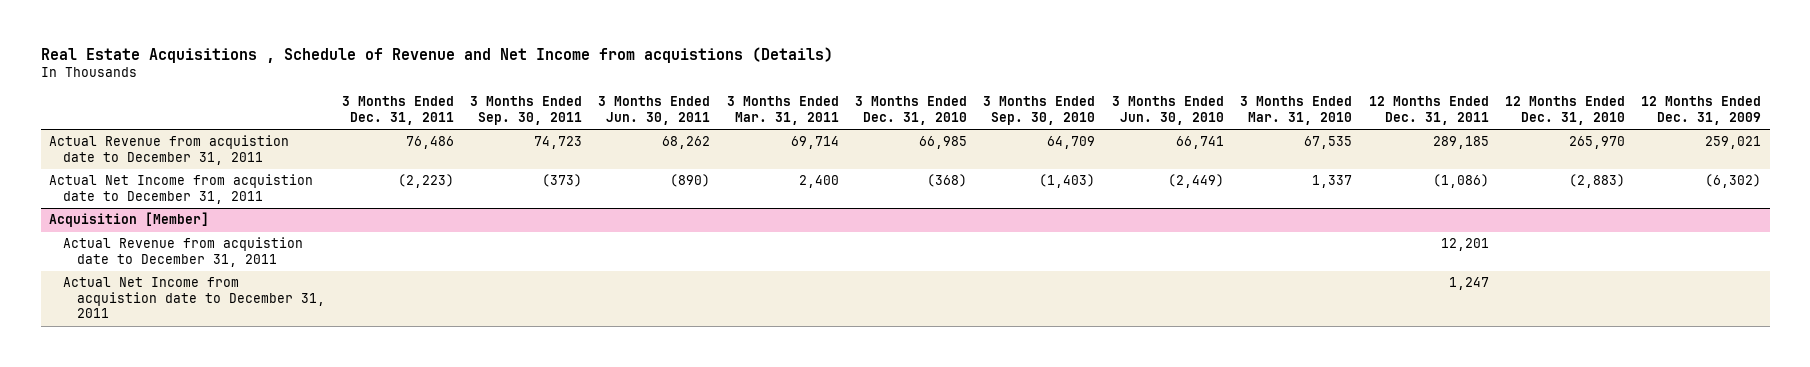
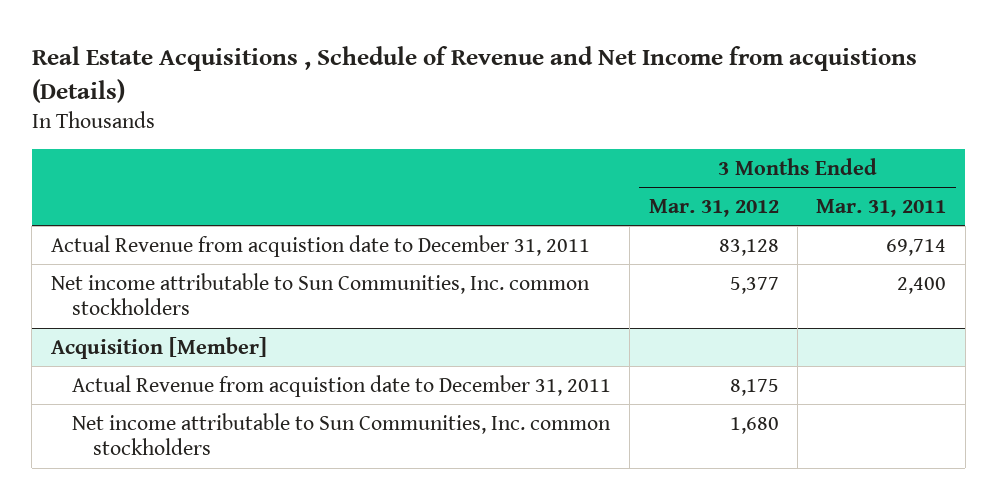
- | 3 Months Ended Dec. 31, 2011 | 3 Months Ended Sep. 30, 2011 | 3 Months Ended Jun. 30, 2011 | 3 Months Ended Mar. 31, 2011 | 3 Months Ended Dec. 31, 2010 | 3 Months Ended Sep. 30, 2010 | 3 Months Ended Jun. 30, 2010 | 3 Months Ended Mar. 31, 2010 | 12 Months Ended Dec. 31, 2011 | 12 Months Ended Dec. 31, 2010 | 12 Months Ended Dec. 31, 2009
+ | 3 Months Ended Mar. 31, 2012 | 3 Months Ended Mar. 31, 2011
- Actual Net Income from acquistion date to December 31, 2011 | (2,223) | (373) | (890) | 2,400 | (368) | (1,403) | (2,449) | 1,337 | (1,086) | (2,883) | (6,302)
+ Net income attributable to Sun Communities, Inc. common stockholders | 5,377 | 2,400
@ Acquisition [Member]
- Actual Net Income from acquistion date to December 31, 2011 | | | | | | | | | 1,247 | |
+ Net income attributable to Sun Communities, Inc. common stockholders | 1,680 |

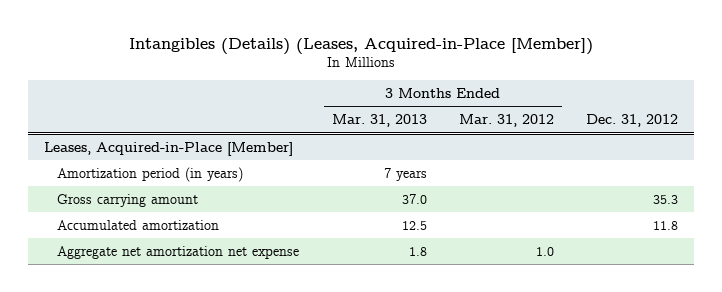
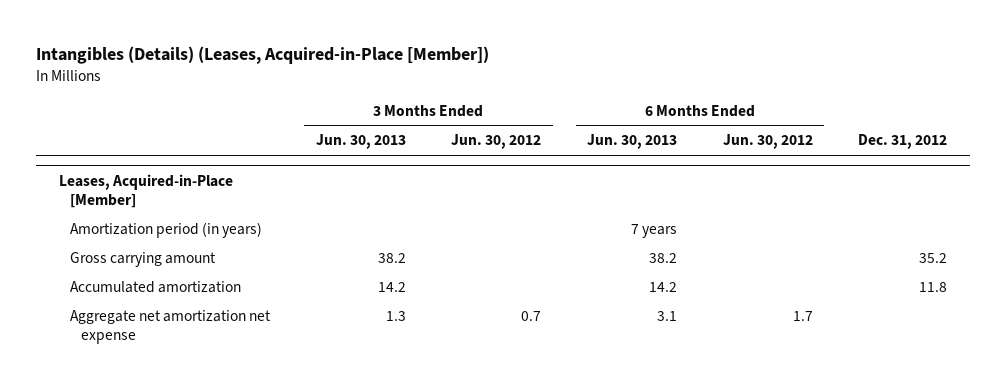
- | 3 Months Ended Mar. 31, 2013 | 3 Months Ended Mar. 31, 2012 | Dec. 31, 2012
+ | 3 Months Ended Jun. 30, 2013 | 3 Months Ended Jun. 30, 2012 | 6 Months Ended Jun. 30, 2013 | 6 Months Ended Jun. 30, 2012 | Dec. 31, 2012
@ Leases, Acquired-in-Place [Member]
- Gross carrying amount | 37.0 | | 35.3
+ Gross carrying amount | 38.2 | | 38.2 | | 35.2

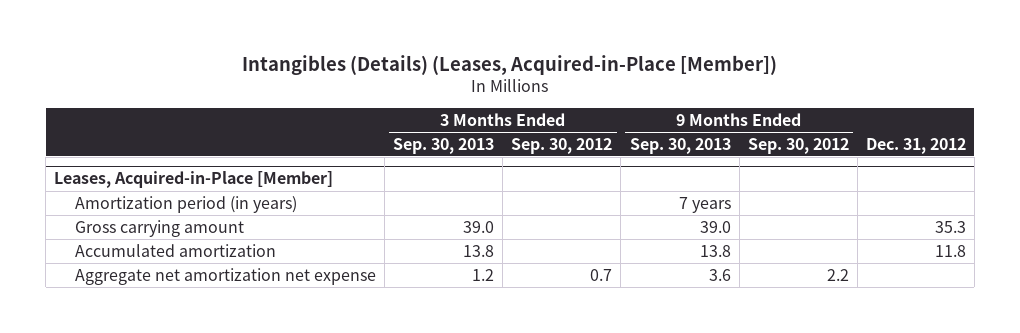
- | 3 Months Ended Jun. 30, 2013 | 3 Months Ended Jun. 30, 2012 | 6 Months Ended Jun. 30, 2013 | 6 Months Ended Jun. 30, 2012 | Dec. 31, 2012
+ | 3 Months Ended Sep. 30, 2013 | 3 Months Ended Sep. 30, 2012 | 9 Months Ended Sep. 30, 2013 | 9 Months Ended Sep. 30, 2012 | Dec. 31, 2012
@ Leases, Acquired-in-Place [Member]
- Gross carrying amount | 38.2 | | 38.2 | | 35.2
+ Gross carrying amount | 39.0 | | 39.0 | | 35.3

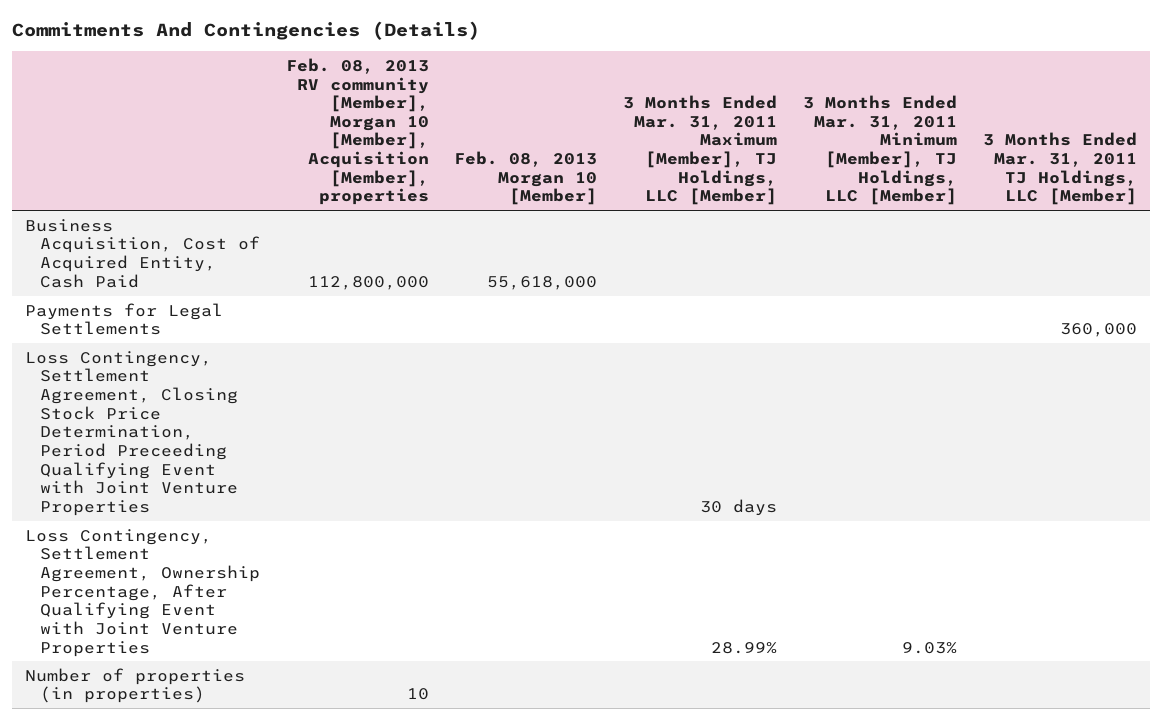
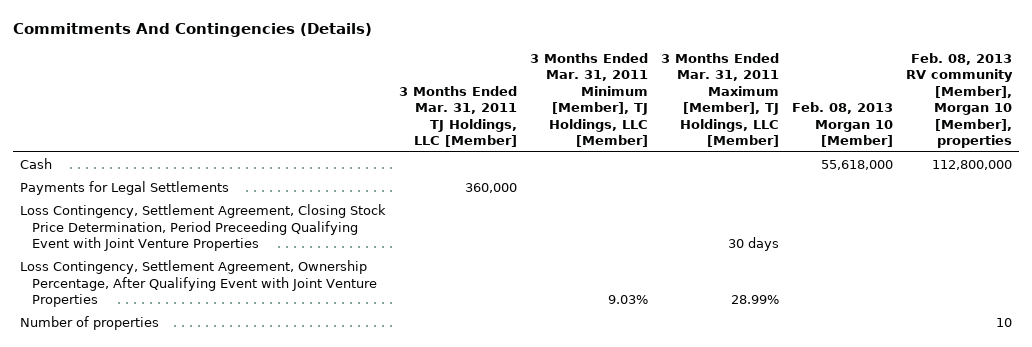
- | Feb. 08, 2013 RV community [Member], Morgan 10 [Member], Acquisition [Member], properties | Feb. 08, 2013 Morgan 10 [Member] | 3 Months Ended Mar. 31, 2011 Maximum [Member], TJ Holdings, LLC [Member] | 3 Months Ended Mar. 31, 2011 Minimum [Member], TJ Holdings, LLC [Member] | 3 Months Ended Mar. 31, 2011 TJ Holdings, LLC [Member]
+ | 3 Months Ended Mar. 31, 2011 TJ Holdings, LLC [Member] | 3 Months Ended Mar. 31, 2011 Minimum [Member], TJ Holdings, LLC [Member] | 3 Months Ended Mar. 31, 2011 Maximum [Member], TJ Holdings, LLC [Member] | Feb. 08, 2013 Morgan 10 [Member] | Feb. 08, 2013 RV community [Member], Morgan 10 [Member], properties
- Business Acquisition, Cost of Acquired Entity, Cash Paid | 112,800,000 | 55,618,000 | | |
+ Cash | | | | 55,618,000 | 112,800,000
- Number of properties (in properties) | 10 | | | |
+ Number of properties | | | | | 10

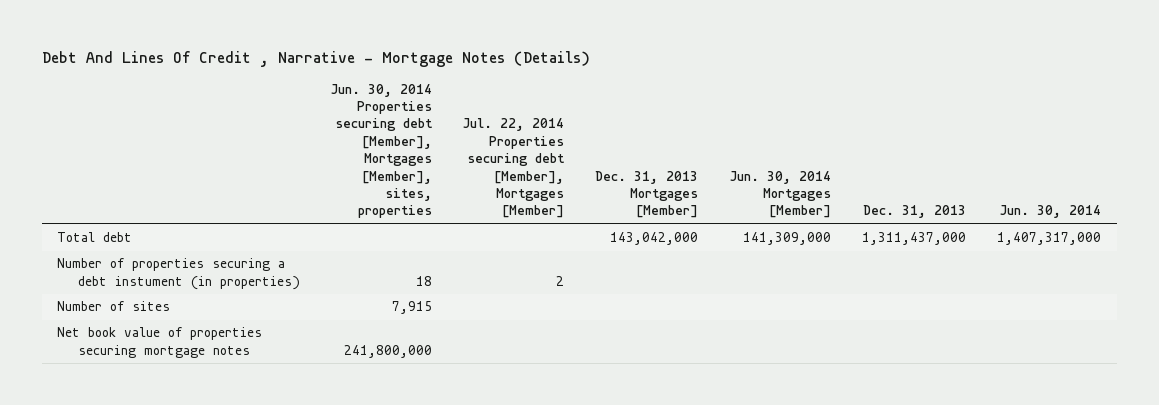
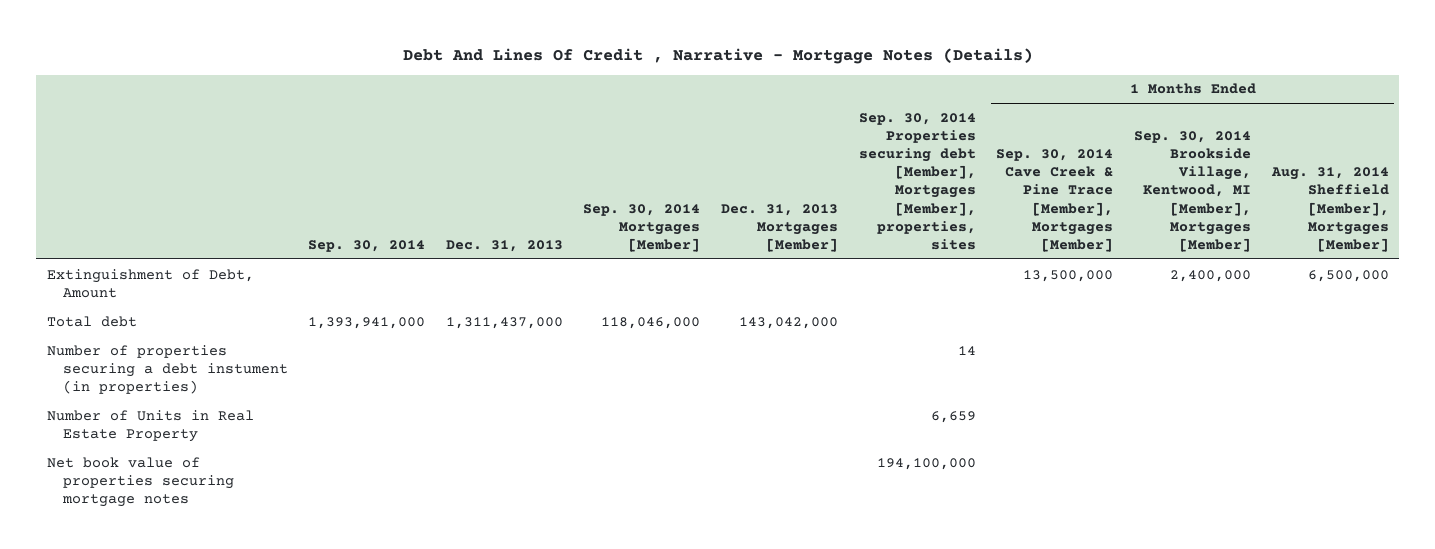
- | Jun. 30, 2014 Properties securing debt [Member], Mortgages [Member], sites, properties | Jul. 22, 2014 Properties securing debt [Member], Mortgages [Member] | Dec. 31, 2013 Mortgages [Member] | Jun. 30, 2014 Mortgages [Member] | Dec. 31, 2013 | Jun. 30, 2014
+ | Sep. 30, 2014 | Dec. 31, 2013 | Sep. 30, 2014 Mortgages [Member] | Dec. 31, 2013 Mortgages [Member] | Sep. 30, 2014 Properties securing debt [Member], Mortgages [Member], properties, sites | 1 Months Ended Sep. 30, 2014 Cave Creek & Pine Trace [Member], Mortgages [Member] | 1 Months Ended Sep. 30, 2014 Brookside Village, Kentwood, MI [Member], Mortgages [Member] | 1 Months Ended Aug. 31, 2014 Sheffield [Member], Mortgages [Member]
+ Extinguishment of Debt, Amount | | | | | | 13,500,000 | 2,400,000 | 6,500,000
- Number of sites | 7,915 | | | | |
+ Number of Units in Real Estate Property | | | | | 6,659 | | |

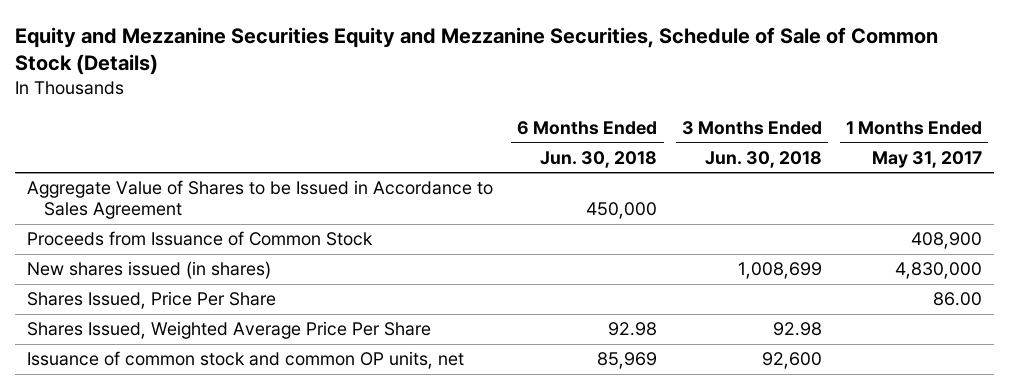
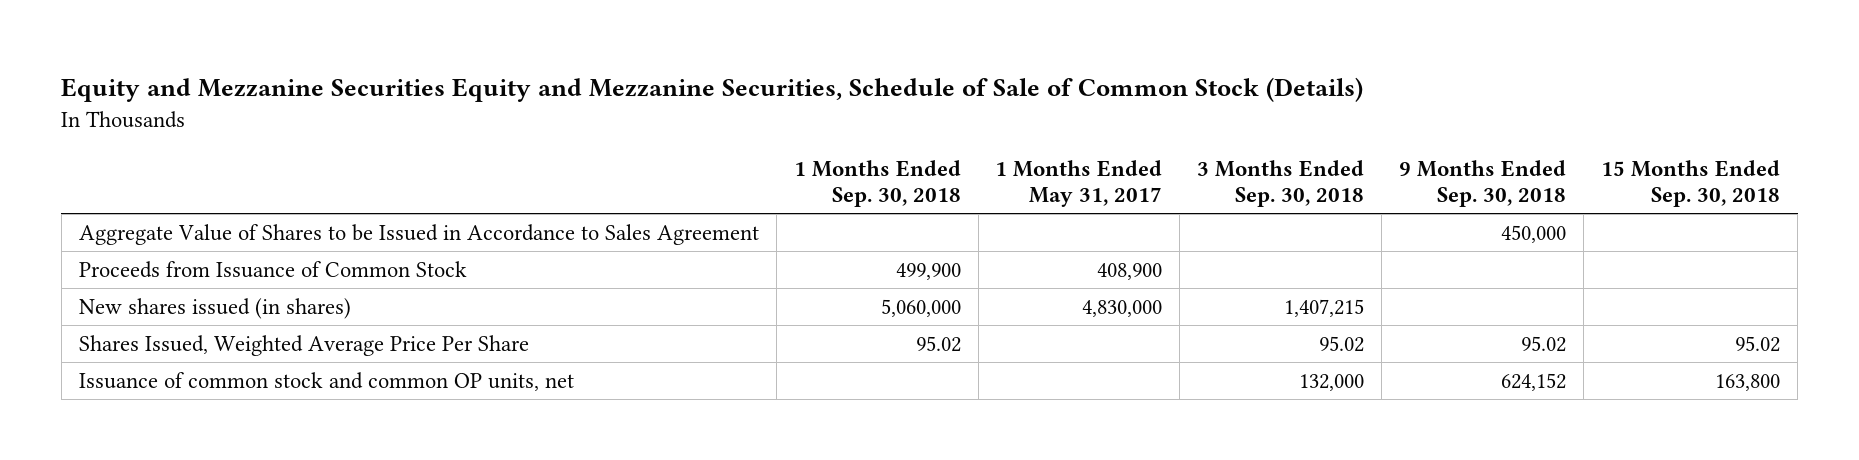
- | 6 Months Ended Jun. 30, 2018 | 3 Months Ended Jun. 30, 2018 | 1 Months Ended May 31, 2017
+ | 1 Months Ended Sep. 30, 2018 | 1 Months Ended May 31, 2017 | 3 Months Ended Sep. 30, 2018 | 9 Months Ended Sep. 30, 2018 | 15 Months Ended Sep. 30, 2018
- Shares Issued, Price Per Share | | | 86.00

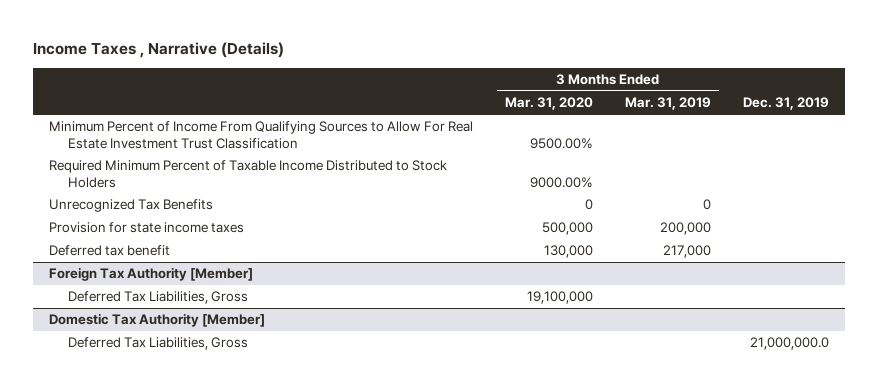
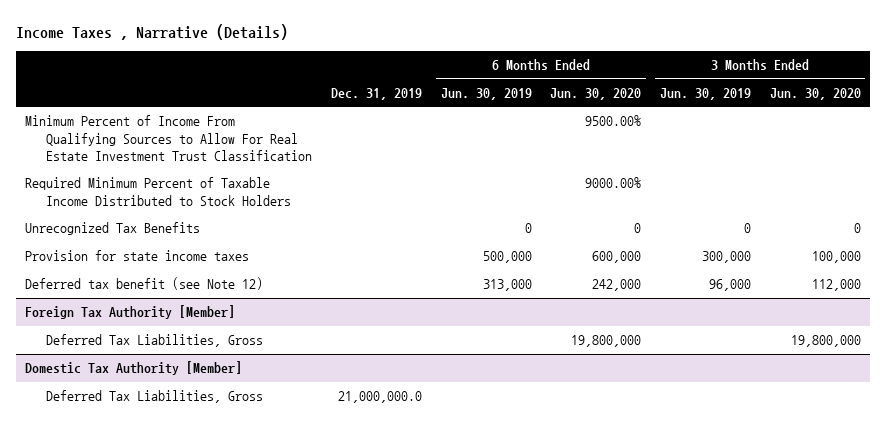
- | 3 Months Ended Mar. 31, 2020 | 3 Months Ended Mar. 31, 2019 | Dec. 31, 2019
+ | Dec. 31, 2019 | 6 Months Ended Jun. 30, 2019 | 6 Months Ended Jun. 30, 2020 | 3 Months Ended Jun. 30, 2019 | 3 Months Ended Jun. 30, 2020
- Deferred tax benefit | 130,000 | 217,000 |
+ Deferred tax benefit (see Note 12) | | 313,000 | 242,000 | 96,000 | 112,000

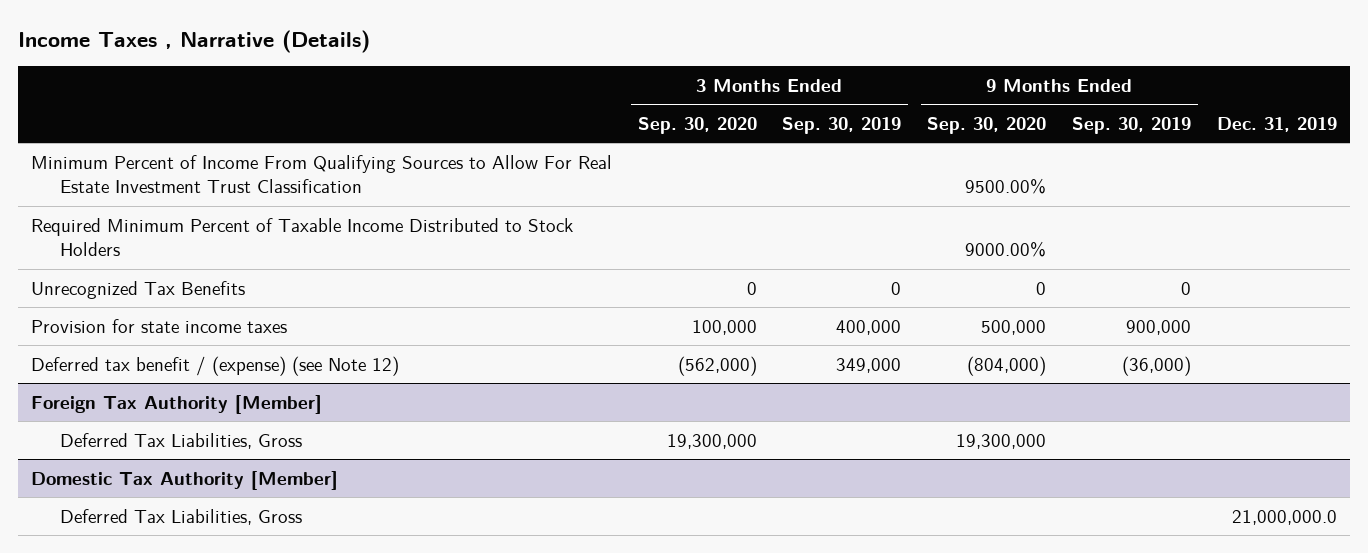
- | Dec. 31, 2019 | 6 Months Ended Jun. 30, 2019 | 6 Months Ended Jun. 30, 2020 | 3 Months Ended Jun. 30, 2019 | 3 Months Ended Jun. 30, 2020
+ | 3 Months Ended Sep. 30, 2020 | 3 Months Ended Sep. 30, 2019 | 9 Months Ended Sep. 30, 2020 | 9 Months Ended Sep. 30, 2019 | Dec. 31, 2019
- Deferred tax benefit (see Note 12) | | 313,000 | 242,000 | 96,000 | 112,000
+ Deferred tax benefit / (expense) (see Note 12) | (562,000) | 349,000 | (804,000) | (36,000) |

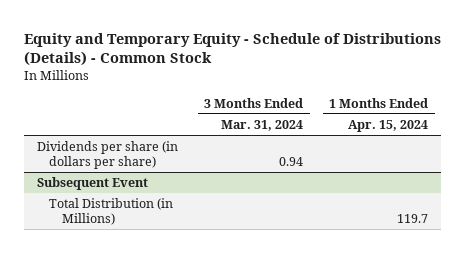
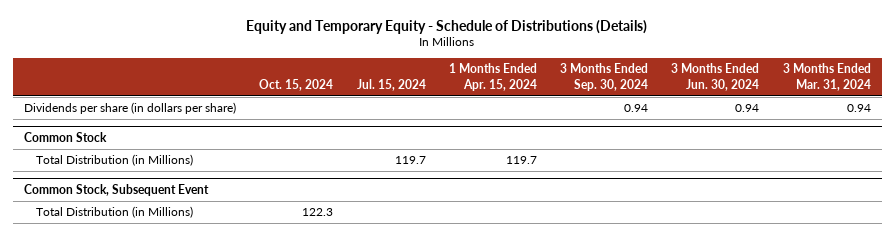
- Equity and Temporary Equity - Schedule of Distributions (Details) - Common Stock
+ Equity and Temporary Equity - Schedule of Distributions (Details)
- | 3 Months Ended Mar. 31, 2024 | 1 Months Ended Apr. 15, 2024
+ | Oct. 15, 2024 | Jul. 15, 2024 | 1 Months Ended Apr. 15, 2024 | 3 Months Ended Sep. 30, 2024 | 3 Months Ended Jun. 30, 2024 | 3 Months Ended Mar. 31, 2024
- Subsequent Event
+ Common Stock
+ Common Stock, Subsequent Event
+ Total Distribution (in Millions) | 122.3 | | | | |

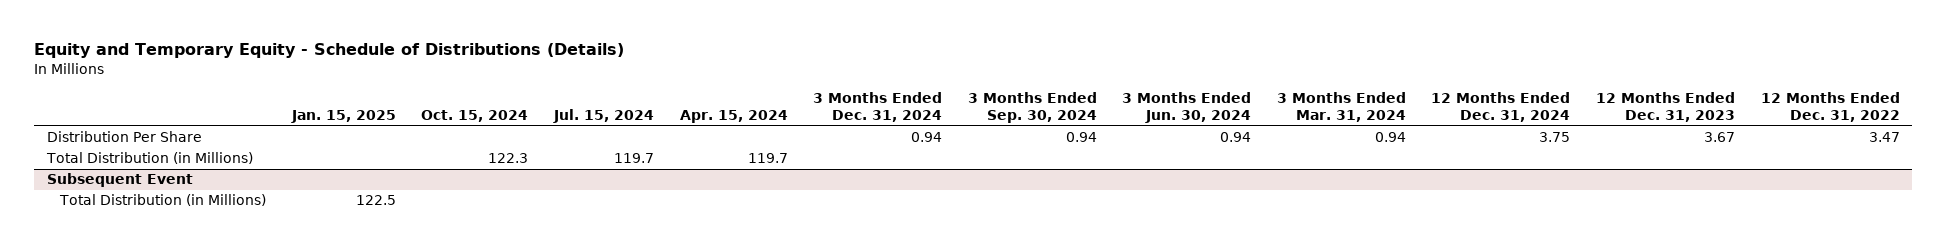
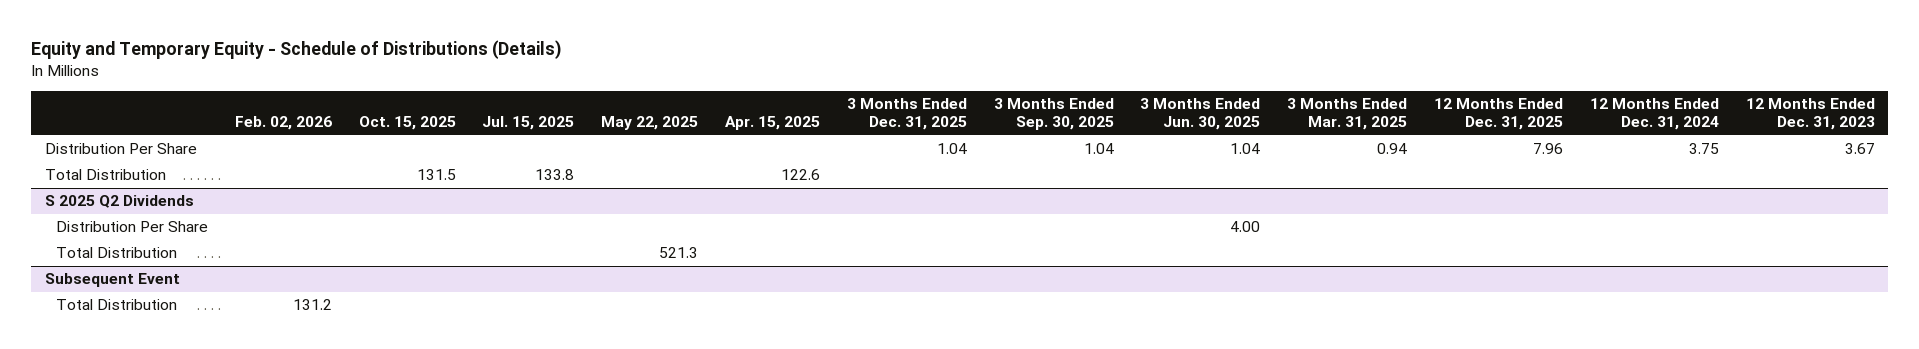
- | Jan. 15, 2025 | Oct. 15, 2024 | Jul. 15, 2024 | Apr. 15, 2024 | 3 Months Ended Dec. 31, 2024 | 3 Months Ended Sep. 30, 2024 | 3 Months Ended Jun. 30, 2024 | 3 Months Ended Mar. 31, 2024 | 12 Months Ended Dec. 31, 2024 | 12 Months Ended Dec. 31, 2023 | 12 Months Ended Dec. 31, 2022
+ | Feb. 02, 2026 | Oct. 15, 2025 | Jul. 15, 2025 | May 22, 2025 | Apr. 15, 2025 | 3 Months Ended Dec. 31, 2025 | 3 Months Ended Sep. 30, 2025 | 3 Months Ended Jun. 30, 2025 | 3 Months Ended Mar. 31, 2025 | 12 Months Ended Dec. 31, 2025 | 12 Months Ended Dec. 31, 2024 | 12 Months Ended Dec. 31, 2023
- Total Distribution (in Millions) | | 122.3 | 119.7 | 119.7 | | | | | | |
+ Total Distribution | | 131.5 | 133.8 | | 122.6 | | | | | | |
+ S 2025 Q2 Dividends
+ Distribution Per Share | | | | | | | | 4.00 | | | |
+ Total Distribution | | | | 521.3 | | | | | | | |
@ Subsequent Event
- Total Distribution (in Millions) | 122.5 | | | | | | | | | |
+ Total Distribution | 131.2 | | | | | | | | | | |

